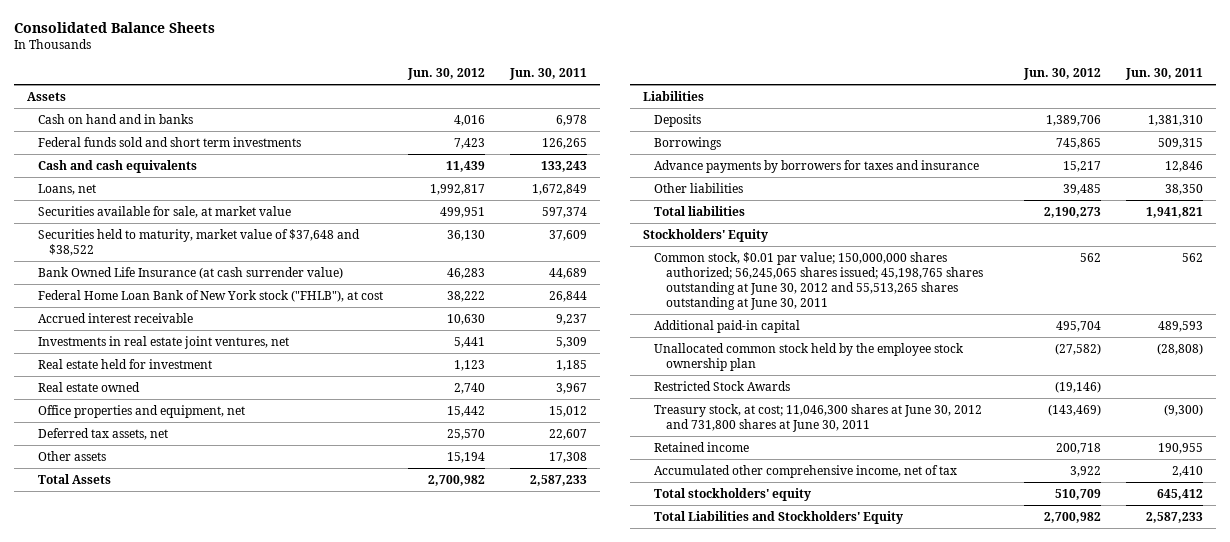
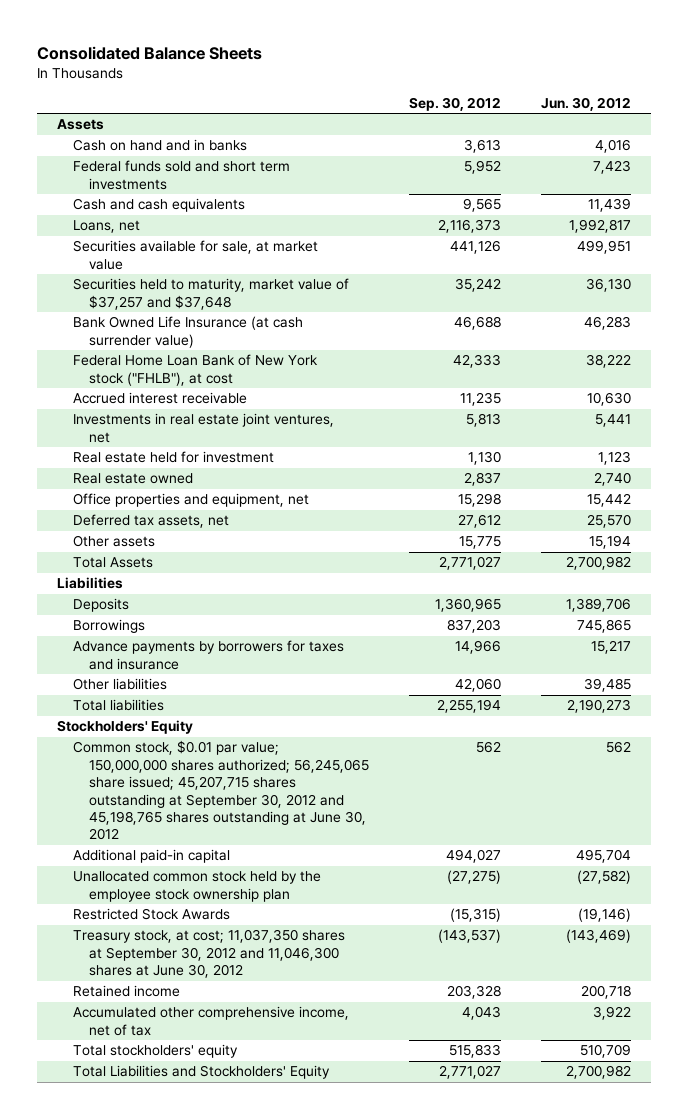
- | Jun. 30, 2012 | Jun. 30, 2011
+ | Sep. 30, 2012 | Jun. 30, 2012
- Securities held to maturity, market value of $37,648 and $38,522 | 36,130 | 37,609
+ Securities held to maturity, market value of $37,257 and $37,648 | 35,242 | 36,130
- Common stock, $0.01 par value; 150,000,000 shares authorized; 56,245,065 shares issued; 45,198,765 shares outstanding at June 30, 2012 and 55,513,265 shares outstanding at June 30, 2011 | 562 | 562
+ Common stock, $0.01 par value; 150,000,000 shares authorized; 56,245,065 share issued; 45,207,715 shares outstanding at September 30, 2012 and 45,198,765 shares outstanding at June 30, 2012 | 562 | 562
- Treasury stock, at cost; 11,046,300 shares at June 30, 2012 and 731,800 shares at June 30, 2011 | (143,469) | (9,300)
+ Treasury stock, at cost; 11,037,350 shares at September 30, 2012 and 11,046,300 shares at June 30, 2012 | (143,537) | (143,469)

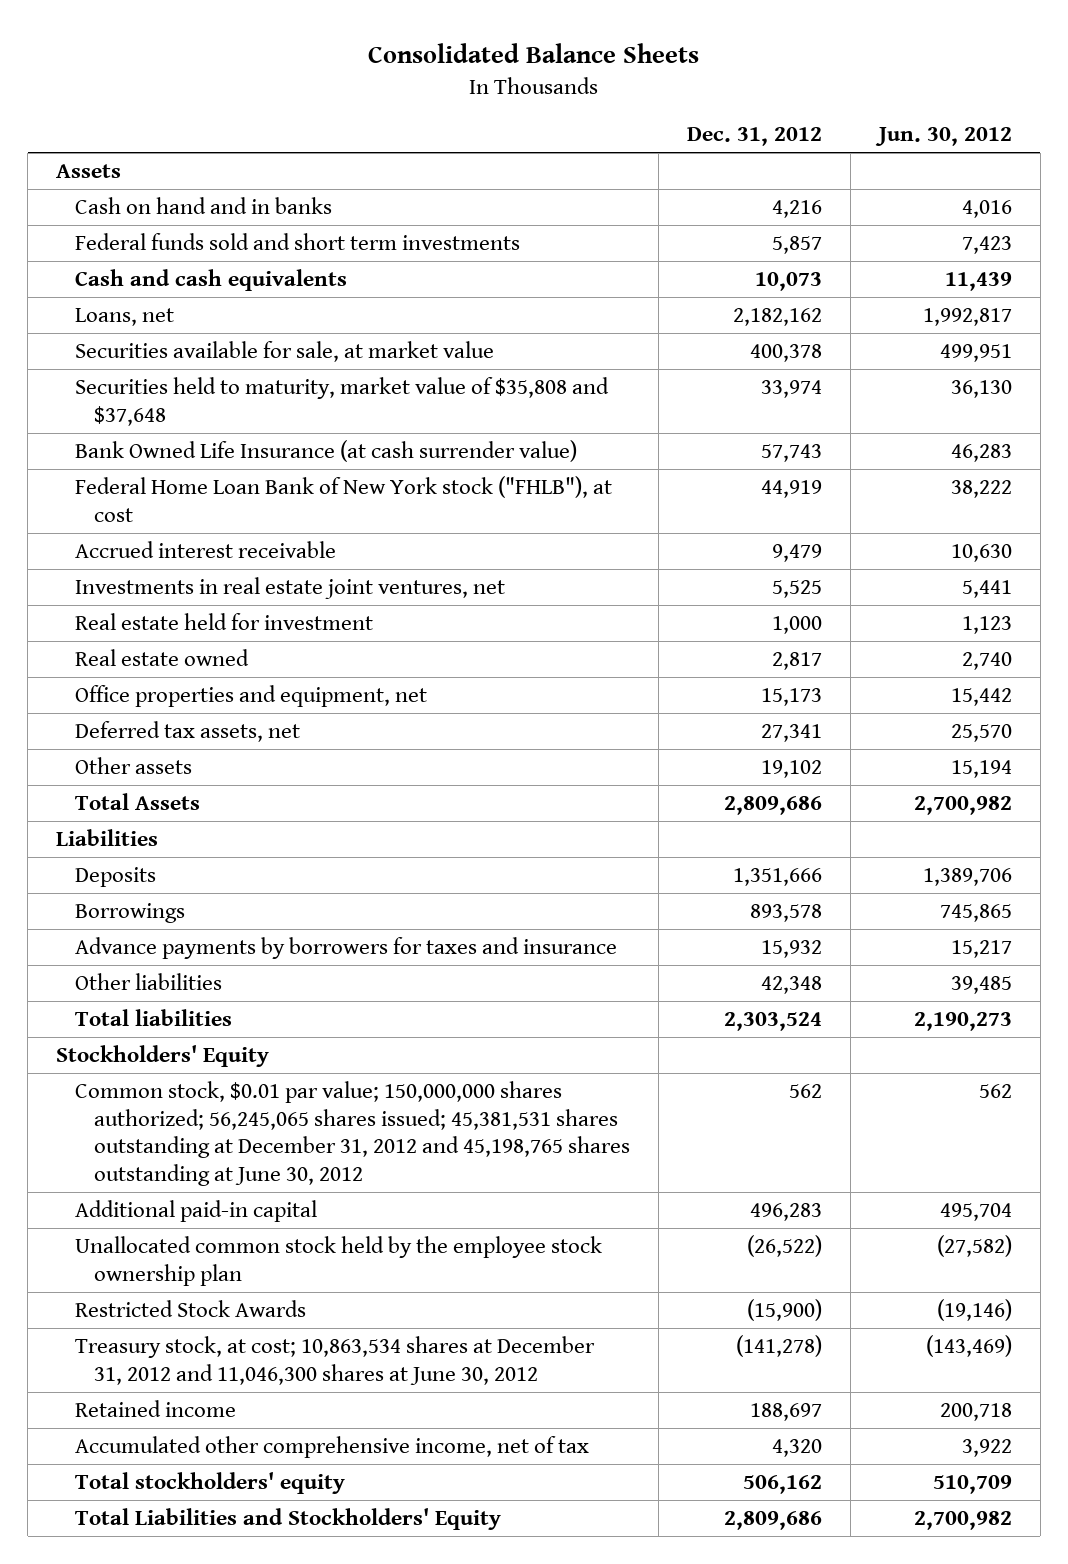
- | Sep. 30, 2012 | Jun. 30, 2012
+ | Dec. 31, 2012 | Jun. 30, 2012
- Securities held to maturity, market value of $37,257 and $37,648 | 35,242 | 36,130
+ Securities held to maturity, market value of $35,808 and $37,648 | 33,974 | 36,130
- Common stock, $0.01 par value; 150,000,000 shares authorized; 56,245,065 share issued; 45,207,715 shares outstanding at September 30, 2012 and 45,198,765 shares outstanding at June 30, 2012 | 562 | 562
+ Common stock, $0.01 par value; 150,000,000 shares authorized; 56,245,065 shares issued; 45,381,531 shares outstanding at December 31, 2012 and 45,198,765 shares outstanding at June 30, 2012 | 562 | 562
- Treasury stock, at cost; 11,037,350 shares at September 30, 2012 and 11,046,300 shares at June 30, 2012 | (143,537) | (143,469)
+ Treasury stock, at cost; 10,863,534 shares at December 31, 2012 and 11,046,300 shares at June 30, 2012 | (141,278) | (143,469)

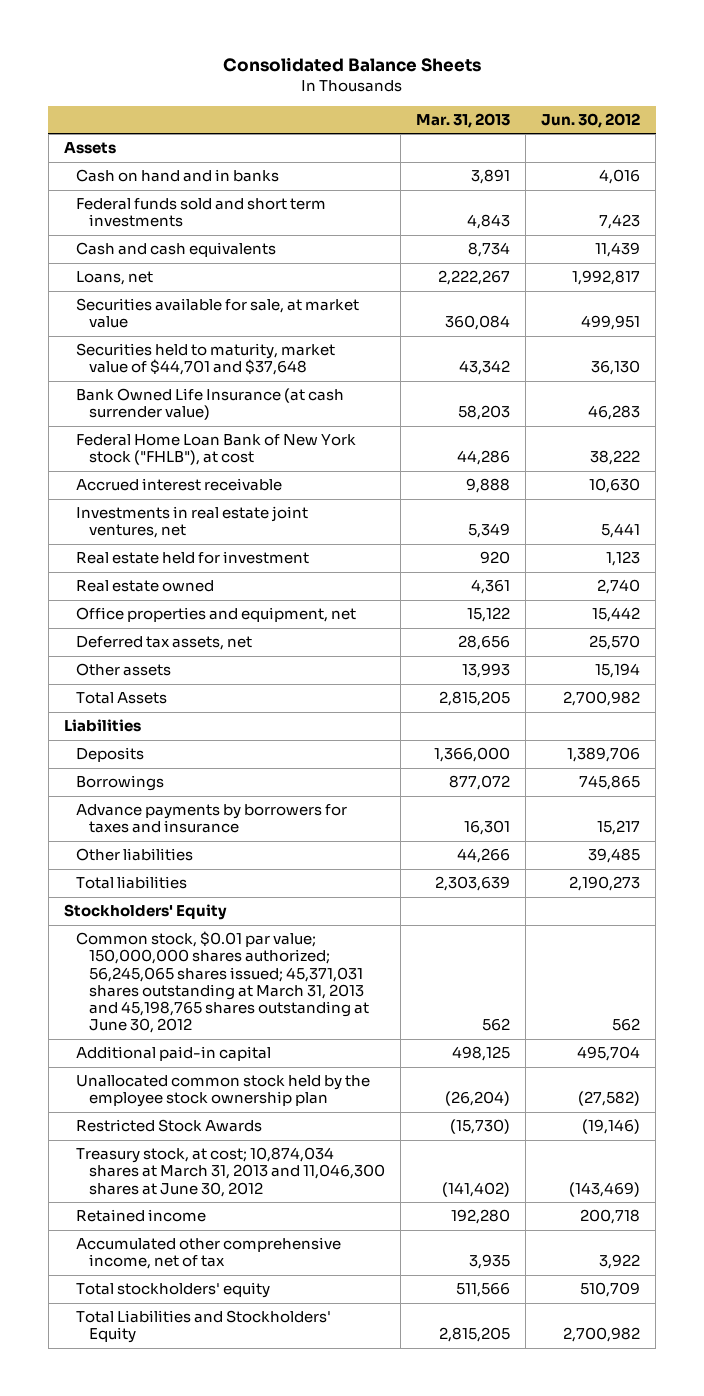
- | Dec. 31, 2012 | Jun. 30, 2012
+ | Mar. 31, 2013 | Jun. 30, 2012
- Securities held to maturity, market value of $35,808 and $37,648 | 33,974 | 36,130
+ Securities held to maturity, market value of $44,701 and $37,648 | 43,342 | 36,130
- Common stock, $0.01 par value; 150,000,000 shares authorized; 56,245,065 shares issued; 45,381,531 shares outstanding at December 31, 2012 and 45,198,765 shares outstanding at June 30, 2012 | 562 | 562
+ Common stock, $0.01 par value; 150,000,000 shares authorized; 56,245,065 shares issued; 45,371,031 shares outstanding at March 31, 2013 and 45,198,765 shares outstanding at June 30, 2012 | 562 | 562
- Treasury stock, at cost; 10,863,534 shares at December 31, 2012 and 11,046,300 shares at June 30, 2012 | (141,278) | (143,469)
+ Treasury stock, at cost; 10,874,034 shares at March 31, 2013 and 11,046,300 shares at June 30, 2012 | (141,402) | (143,469)

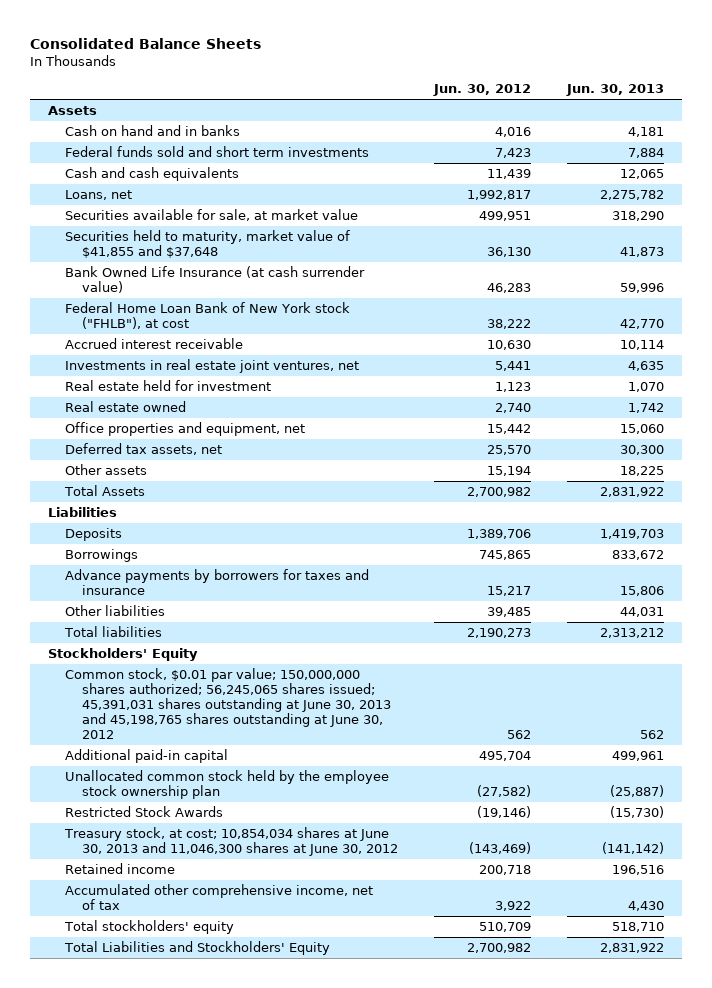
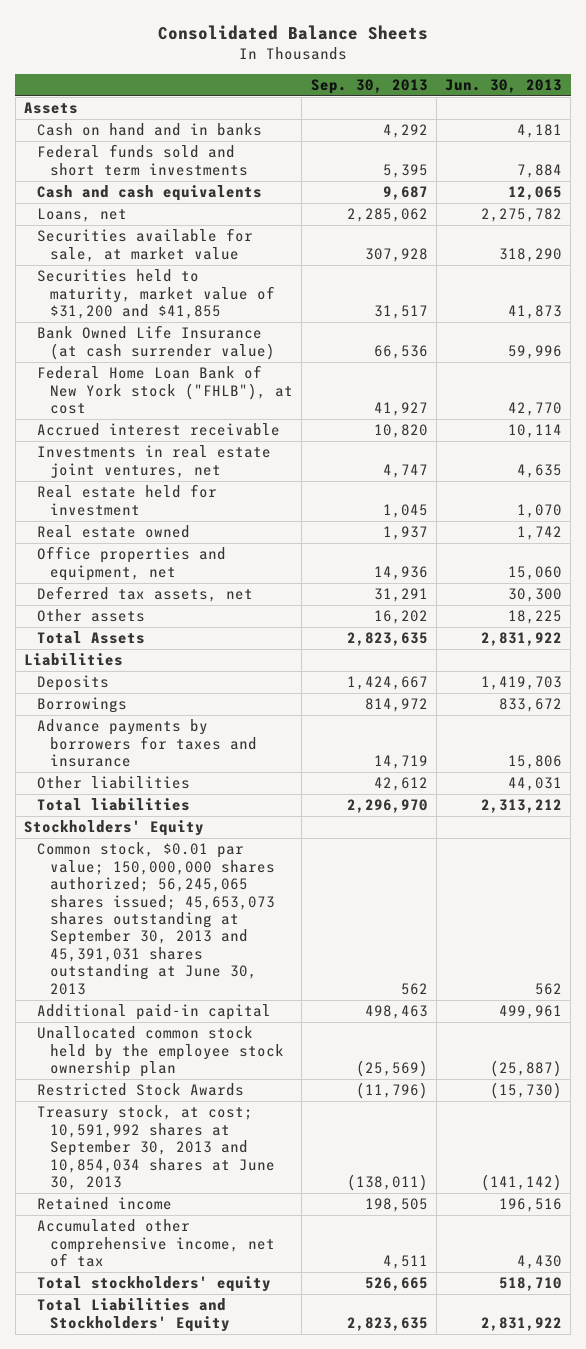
- | Jun. 30, 2012 | Jun. 30, 2013
+ | Sep. 30, 2013 | Jun. 30, 2013
- Securities held to maturity, market value of $41,855 and $37,648 | 36,130 | 41,873
+ Securities held to maturity, market value of $31,200 and $41,855 | 31,517 | 41,873
- Common stock, $0.01 par value; 150,000,000 shares authorized; 56,245,065 shares issued; 45,391,031 shares outstanding at June 30, 2013 and 45,198,765 shares outstanding at June 30, 2012 | 562 | 562
+ Common stock, $0.01 par value; 150,000,000 shares authorized; 56,245,065 shares issued; 45,653,073 shares outstanding at September 30, 2013 and 45,391,031 shares outstanding at June 30, 2013 | 562 | 562
- Treasury stock, at cost; 10,854,034 shares at June 30, 2013 and 11,046,300 shares at June 30, 2012 | (143,469) | (141,142)
+ Treasury stock, at cost; 10,591,992 shares at September 30, 2013 and 10,854,034 shares at June 30, 2013 | (138,011) | (141,142)

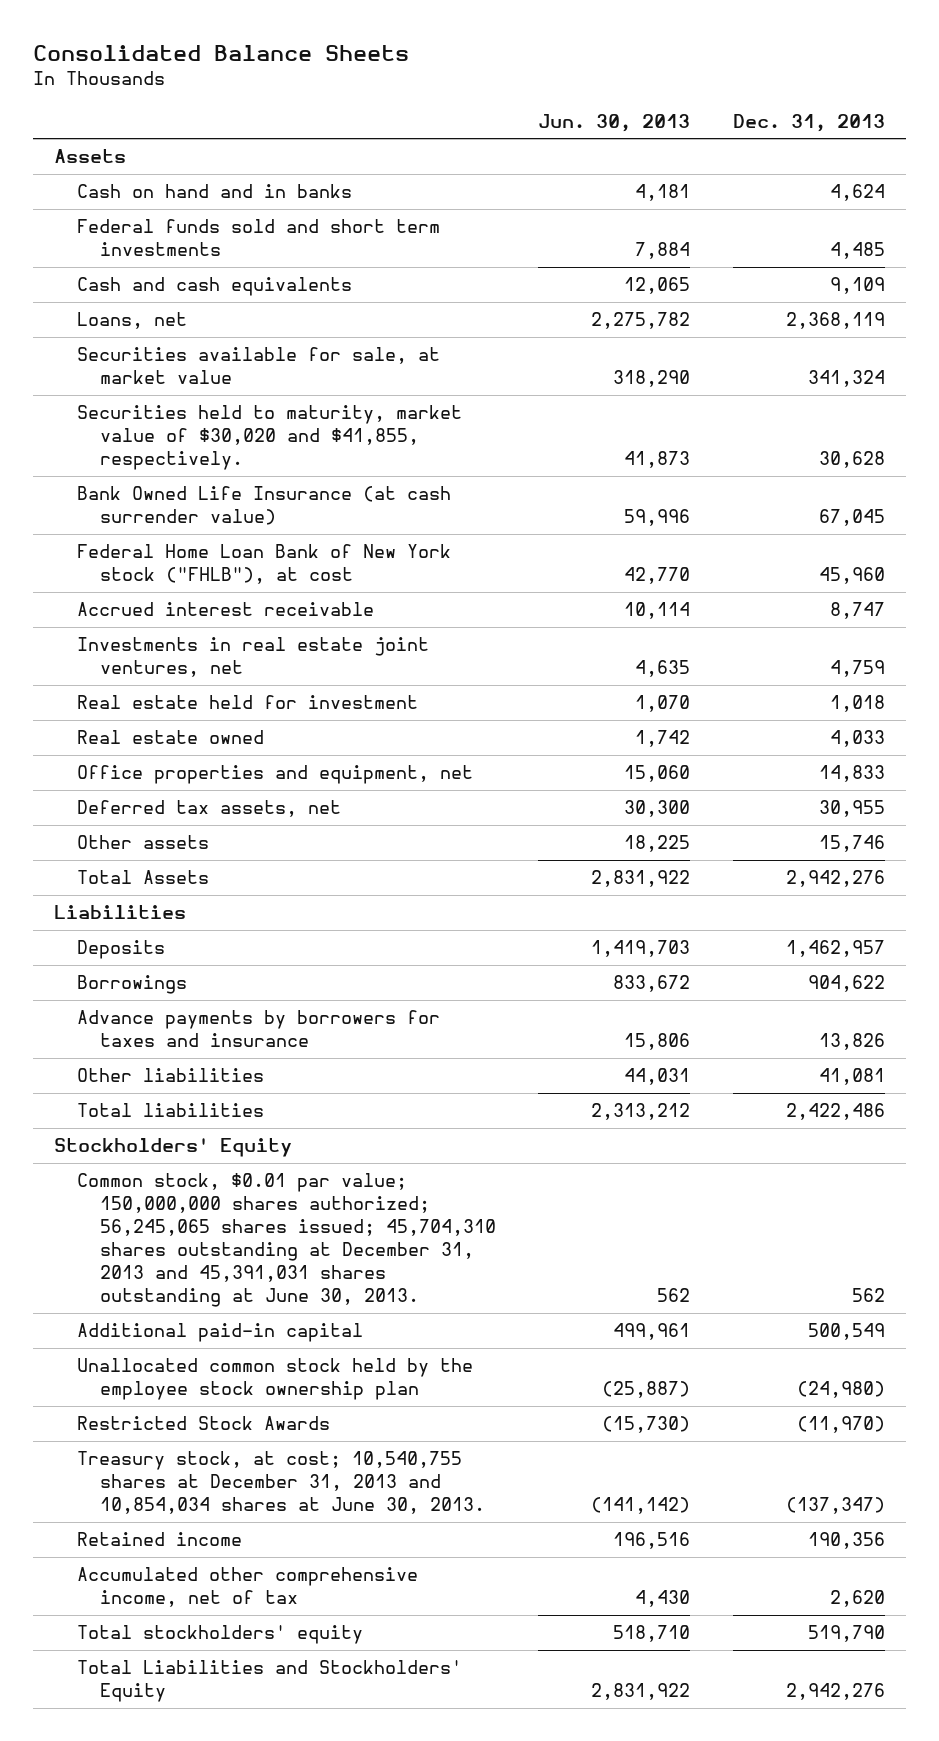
- | Sep. 30, 2013 | Jun. 30, 2013
+ | Jun. 30, 2013 | Dec. 31, 2013
- Securities held to maturity, market value of $31,200 and $41,855 | 31,517 | 41,873
+ Securities held to maturity, market value of $30,020 and $41,855, respectively. | 41,873 | 30,628
- Common stock, $0.01 par value; 150,000,000 shares authorized; 56,245,065 shares issued; 45,653,073 shares outstanding at September 30, 2013 and 45,391,031 shares outstanding at June 30, 2013 | 562 | 562
+ Common stock, $0.01 par value; 150,000,000 shares authorized; 56,245,065 shares issued; 45,704,310 shares outstanding at December 31, 2013 and 45,391,031 shares outstanding at June 30, 2013. | 562 | 562
- Treasury stock, at cost; 10,591,992 shares at September 30, 2013 and 10,854,034 shares at June 30, 2013 | (138,011) | (141,142)
+ Treasury stock, at cost; 10,540,755 shares at December 31, 2013 and 10,854,034 shares at June 30, 2013. | (141,142) | (137,347)

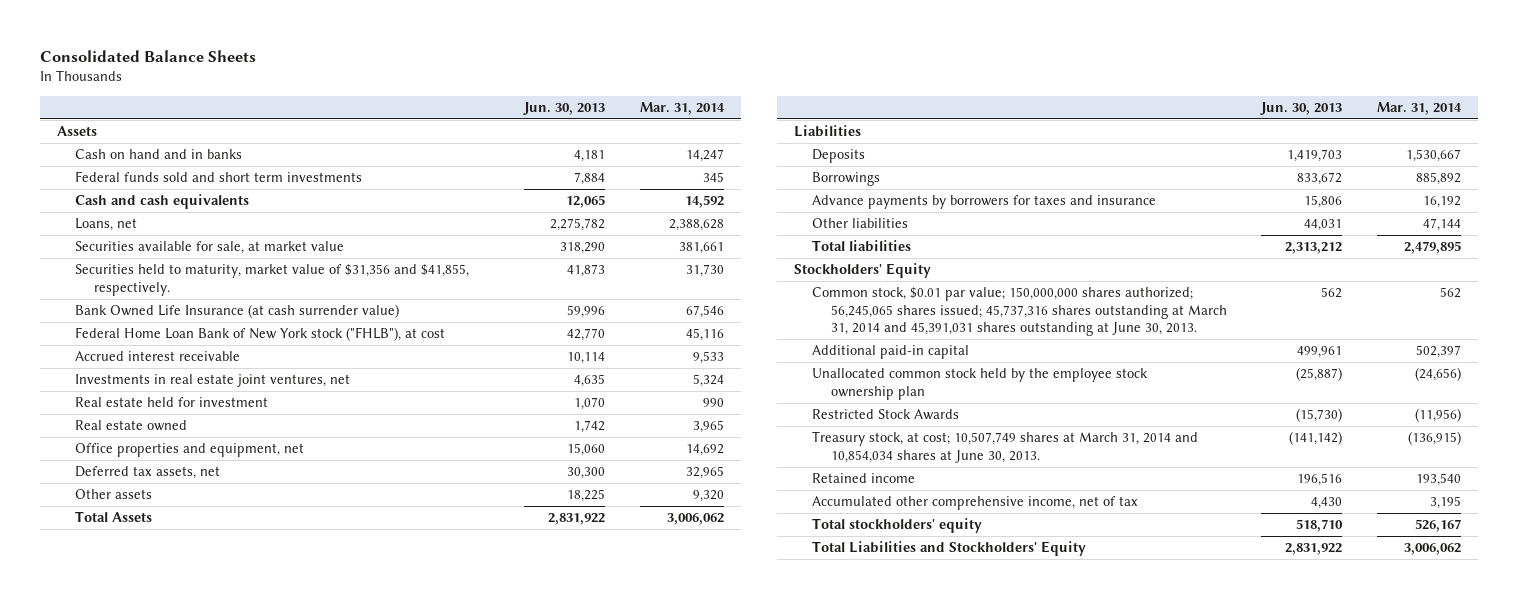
- | Jun. 30, 2013 | Dec. 31, 2013
+ | Jun. 30, 2013 | Mar. 31, 2014
- Securities held to maturity, market value of $30,020 and $41,855, respectively. | 41,873 | 30,628
+ Securities held to maturity, market value of $31,356 and $41,855, respectively. | 41,873 | 31,730
- Common stock, $0.01 par value; 150,000,000 shares authorized; 56,245,065 shares issued; 45,704,310 shares outstanding at December 31, 2013 and 45,391,031 shares outstanding at June 30, 2013. | 562 | 562
+ Common stock, $0.01 par value; 150,000,000 shares authorized; 56,245,065 shares issued; 45,737,316 shares outstanding at March 31, 2014 and 45,391,031 shares outstanding at June 30, 2013. | 562 | 562
- Treasury stock, at cost; 10,540,755 shares at December 31, 2013 and 10,854,034 shares at June 30, 2013. | (141,142) | (137,347)
+ Treasury stock, at cost; 10,507,749 shares at March 31, 2014 and 10,854,034 shares at June 30, 2013. | (141,142) | (136,915)

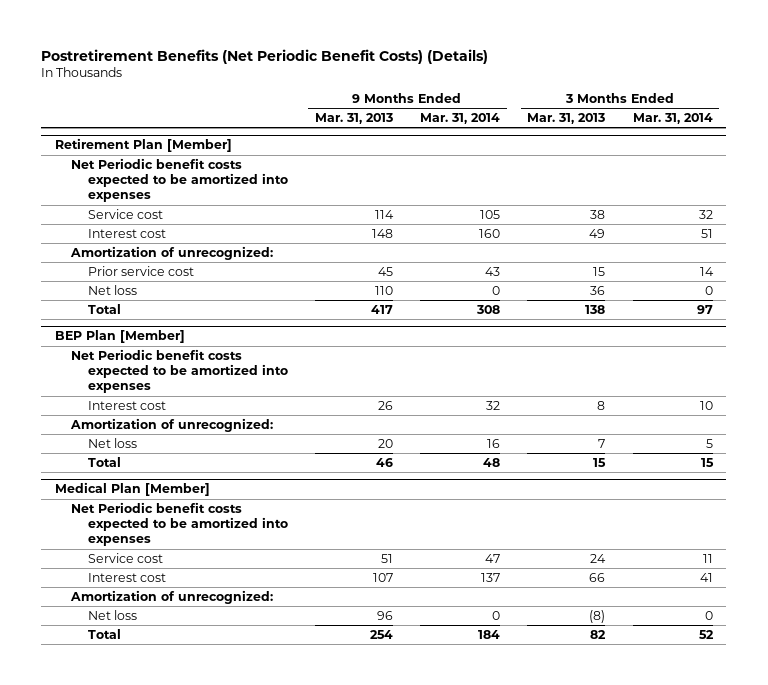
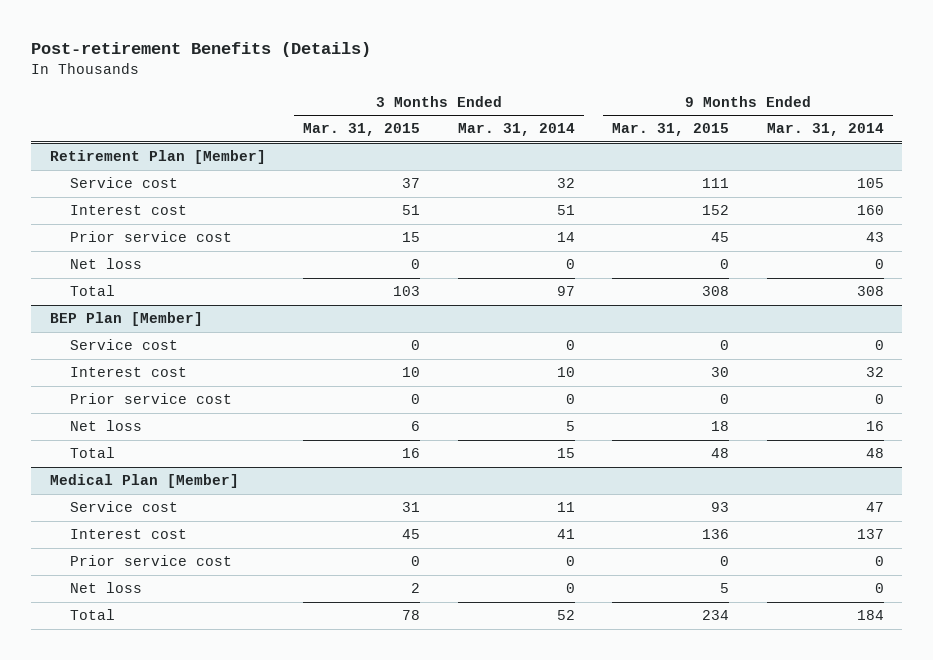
- Postretirement Benefits (Net Periodic Benefit Costs) (Details)
+ Post-retirement Benefits (Details)
- | 9 Months Ended Mar. 31, 2013 | 9 Months Ended Mar. 31, 2014 | 3 Months Ended Mar. 31, 2013 | 3 Months Ended Mar. 31, 2014
+ | 3 Months Ended Mar. 31, 2015 | 3 Months Ended Mar. 31, 2014 | 9 Months Ended Mar. 31, 2015 | 9 Months Ended Mar. 31, 2014
@ Retirement Plan [Member]
- Net Periodic benefit costs expected to be amortized into expenses
- Amortization of unrecognized:
@ BEP Plan [Member]
- Net Periodic benefit costs expected to be amortized into expenses
+ Service cost | 0 | 0 | 0 | 0
- Amortization of unrecognized:
+ Prior service cost | 0 | 0 | 0 | 0
@ Medical Plan [Member]
- Net Periodic benefit costs expected to be amortized into expenses
- Amortization of unrecognized:
+ Prior service cost | 0 | 0 | 0 | 0

